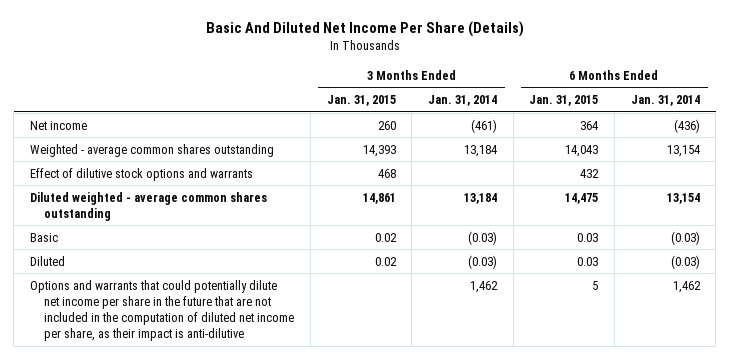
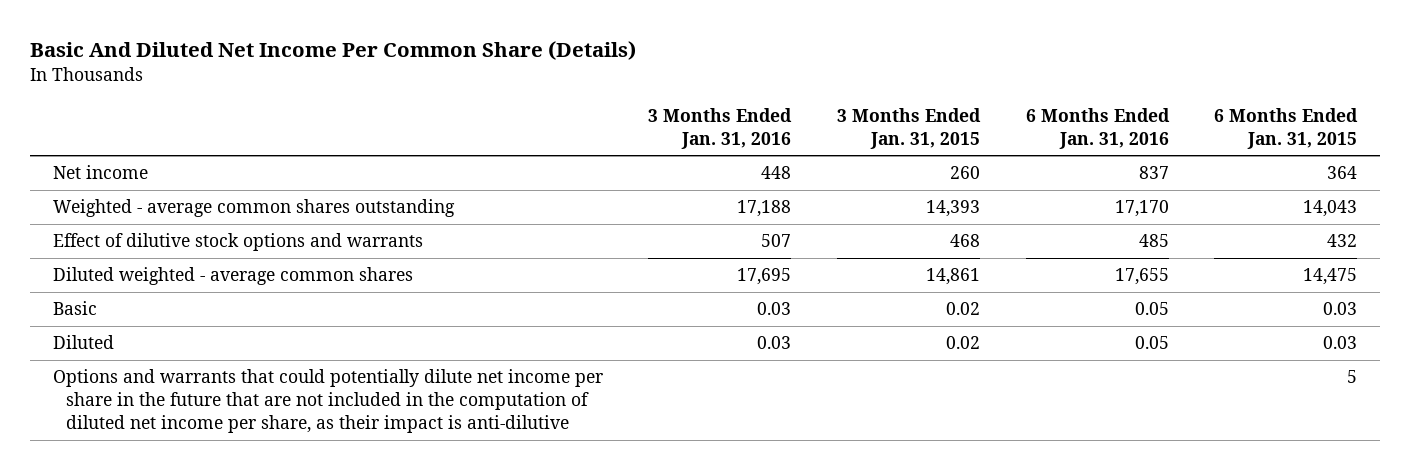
- Basic And Diluted Net Income Per Share (Details)
+ Basic And Diluted Net Income Per Common Share (Details)
- | 3 Months Ended Jan. 31, 2015 | 3 Months Ended Jan. 31, 2014 | 6 Months Ended Jan. 31, 2015 | 6 Months Ended Jan. 31, 2014
+ | 3 Months Ended Jan. 31, 2016 | 3 Months Ended Jan. 31, 2015 | 6 Months Ended Jan. 31, 2016 | 6 Months Ended Jan. 31, 2015
- Diluted weighted - average common shares outstanding | 14,861 | 13,184 | 14,475 | 13,154
+ Diluted weighted - average common shares | 17,695 | 14,861 | 17,655 | 14,475

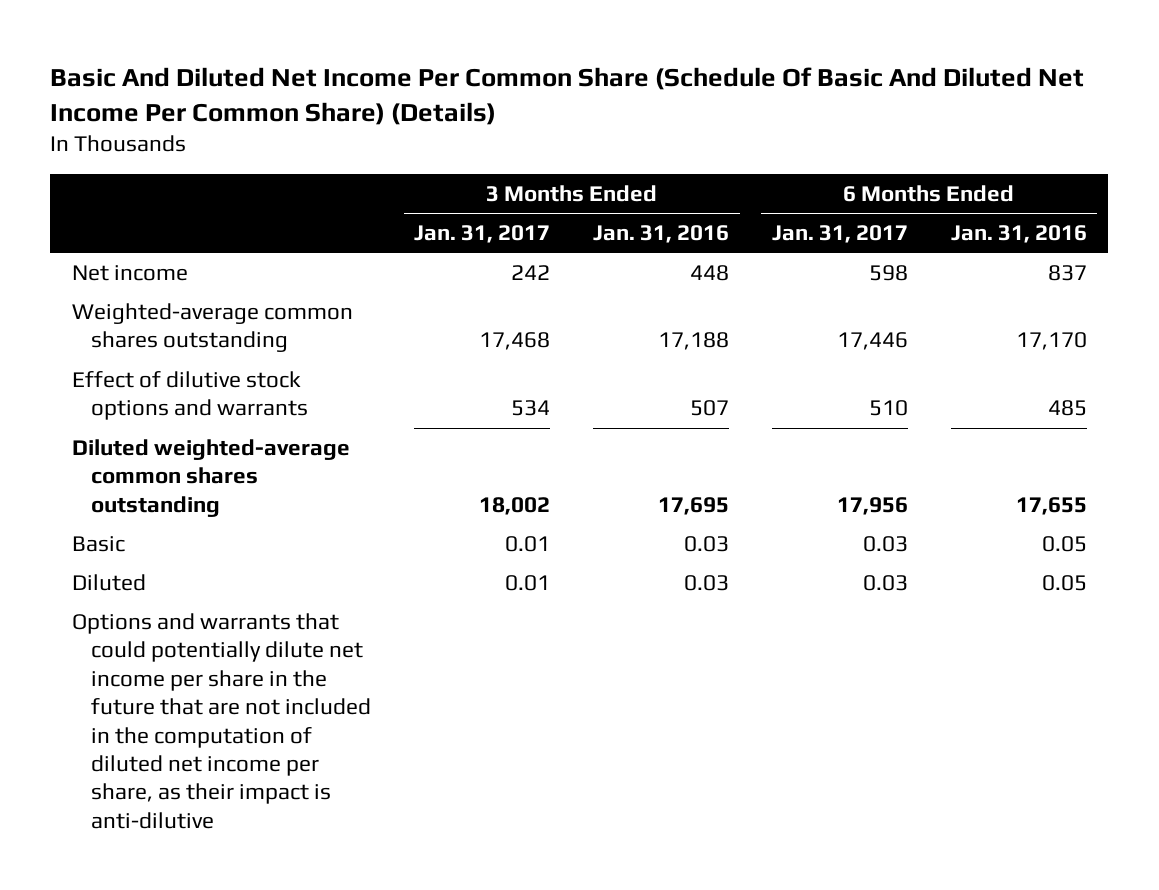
- Basic And Diluted Net Income Per Common Share (Details)
+ Basic And Diluted Net Income Per Common Share (Schedule Of Basic And Diluted Net Income Per Common Share) (Details)
- | 3 Months Ended Jan. 31, 2016 | 3 Months Ended Jan. 31, 2015 | 6 Months Ended Jan. 31, 2016 | 6 Months Ended Jan. 31, 2015
+ | 3 Months Ended Jan. 31, 2017 | 3 Months Ended Jan. 31, 2016 | 6 Months Ended Jan. 31, 2017 | 6 Months Ended Jan. 31, 2016
- Weighted - average common shares outstanding | 17,188 | 14,393 | 17,170 | 14,043
+ Weighted-average common shares outstanding | 17,468 | 17,188 | 17,446 | 17,170
- Diluted weighted - average common shares | 17,695 | 14,861 | 17,655 | 14,475
+ Diluted weighted-average common shares outstanding | 18,002 | 17,695 | 17,956 | 17,655

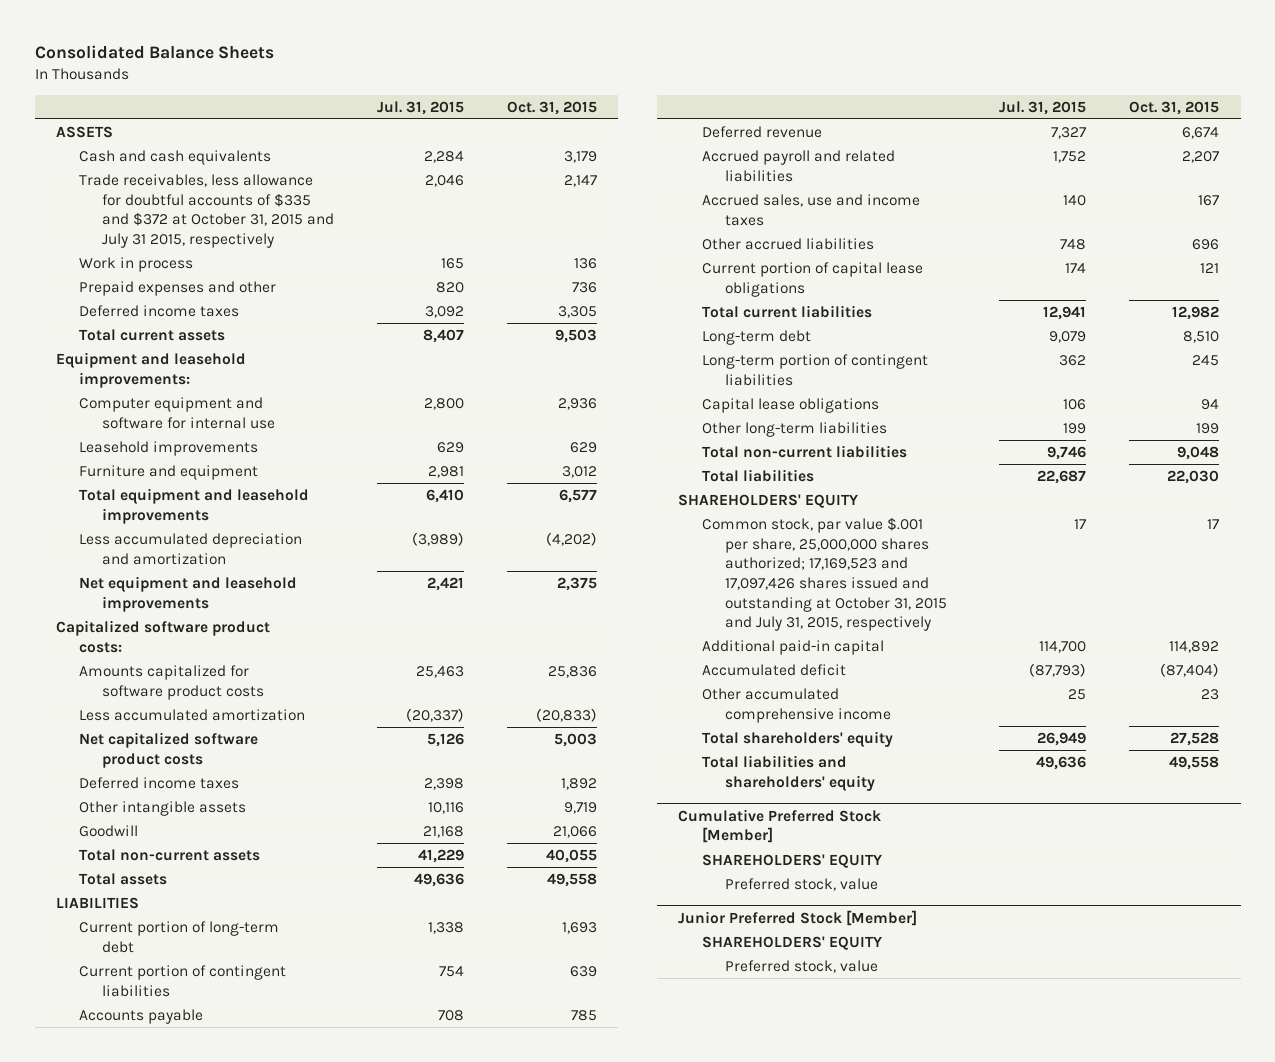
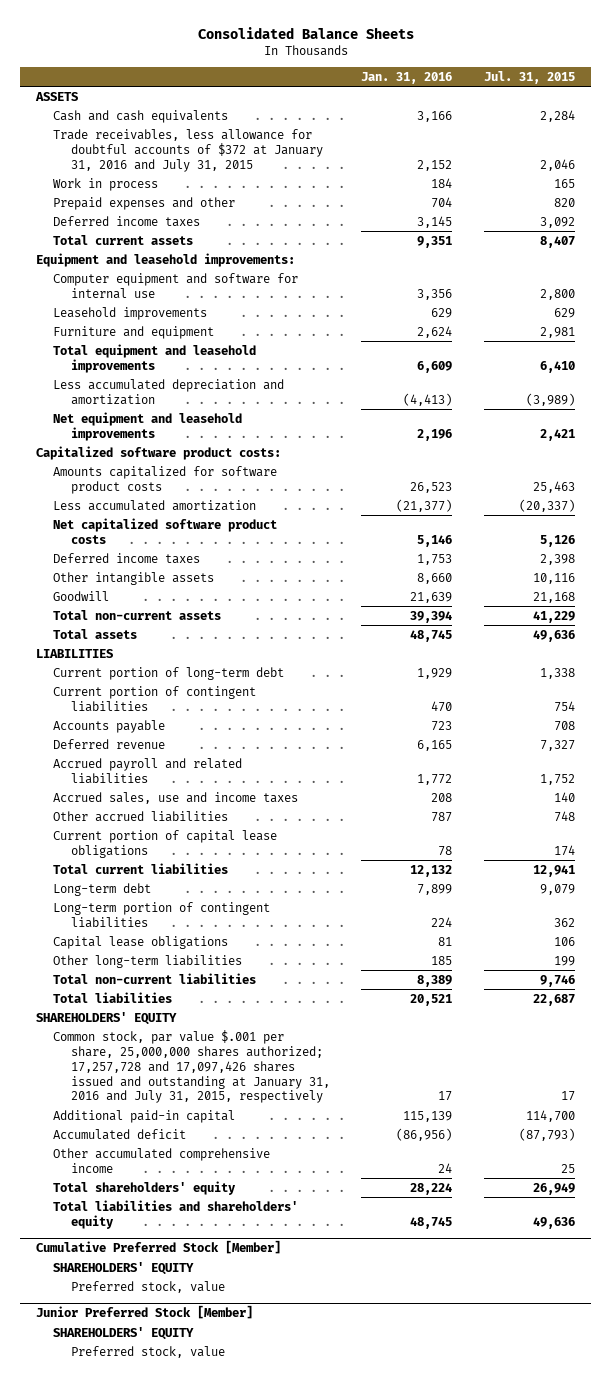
- | Jul. 31, 2015 | Oct. 31, 2015
+ | Jan. 31, 2016 | Jul. 31, 2015
- Trade receivables, less allowance for doubtful accounts of $335 and $372 at October 31, 2015 and July 31 2015, respectively | 2,046 | 2,147
+ Trade receivables, less allowance for doubtful accounts of $372 at January 31, 2016 and July 31, 2015 | 2,152 | 2,046
- Common stock, par value $.001 per share, 25,000,000 shares authorized; 17,169,523 and 17,097,426 shares issued and outstanding at October 31, 2015 and July 31, 2015, respectively | 17 | 17
+ Common stock, par value $.001 per share, 25,000,000 shares authorized; 17,257,728 and 17,097,426 shares issued and outstanding at January 31, 2016 and July 31, 2015, respectively | 17 | 17

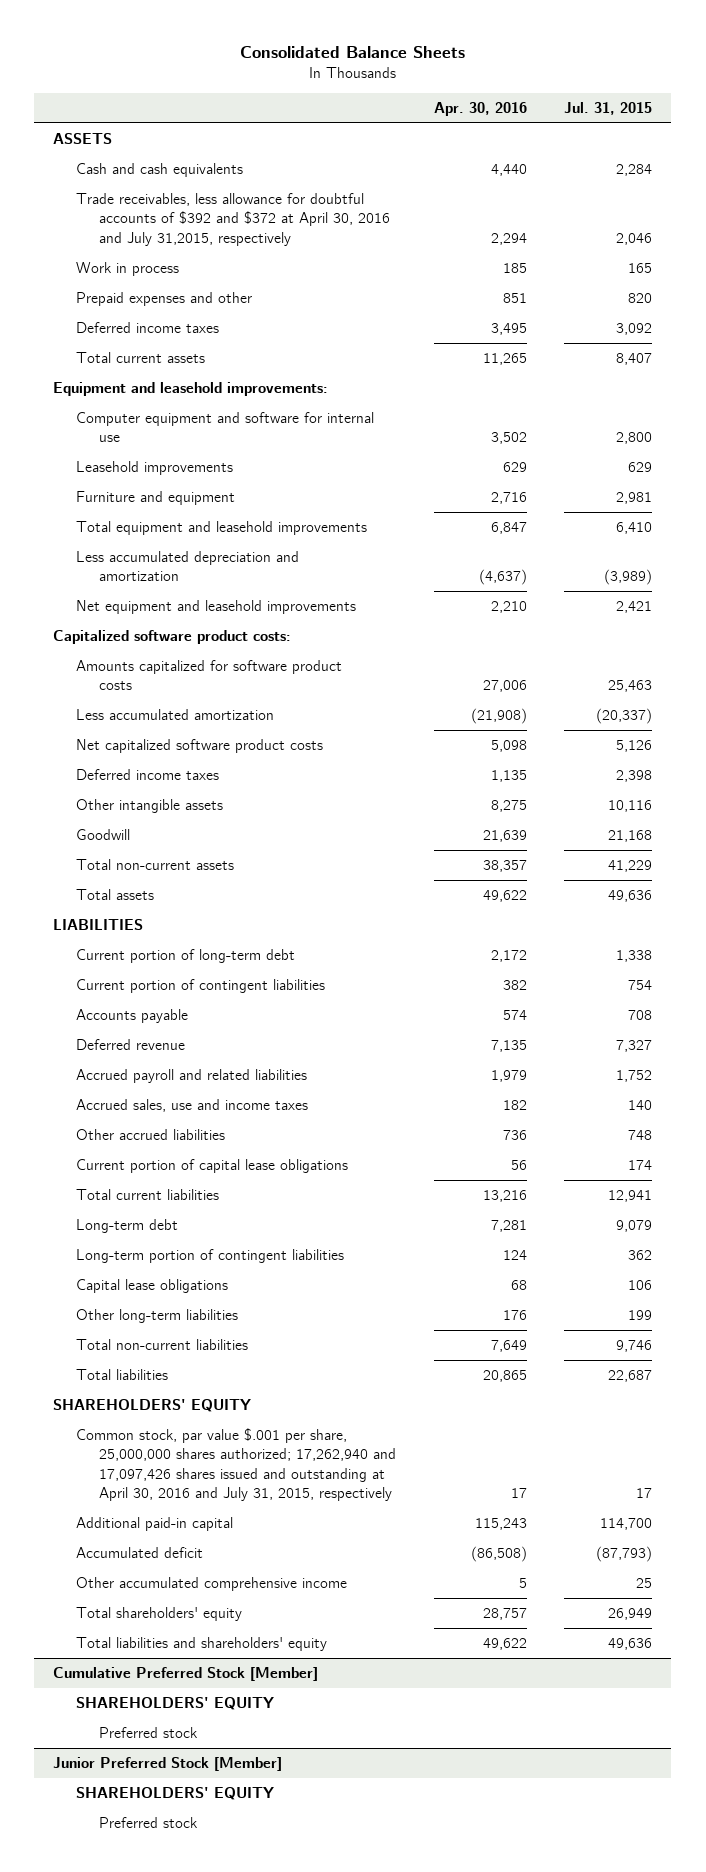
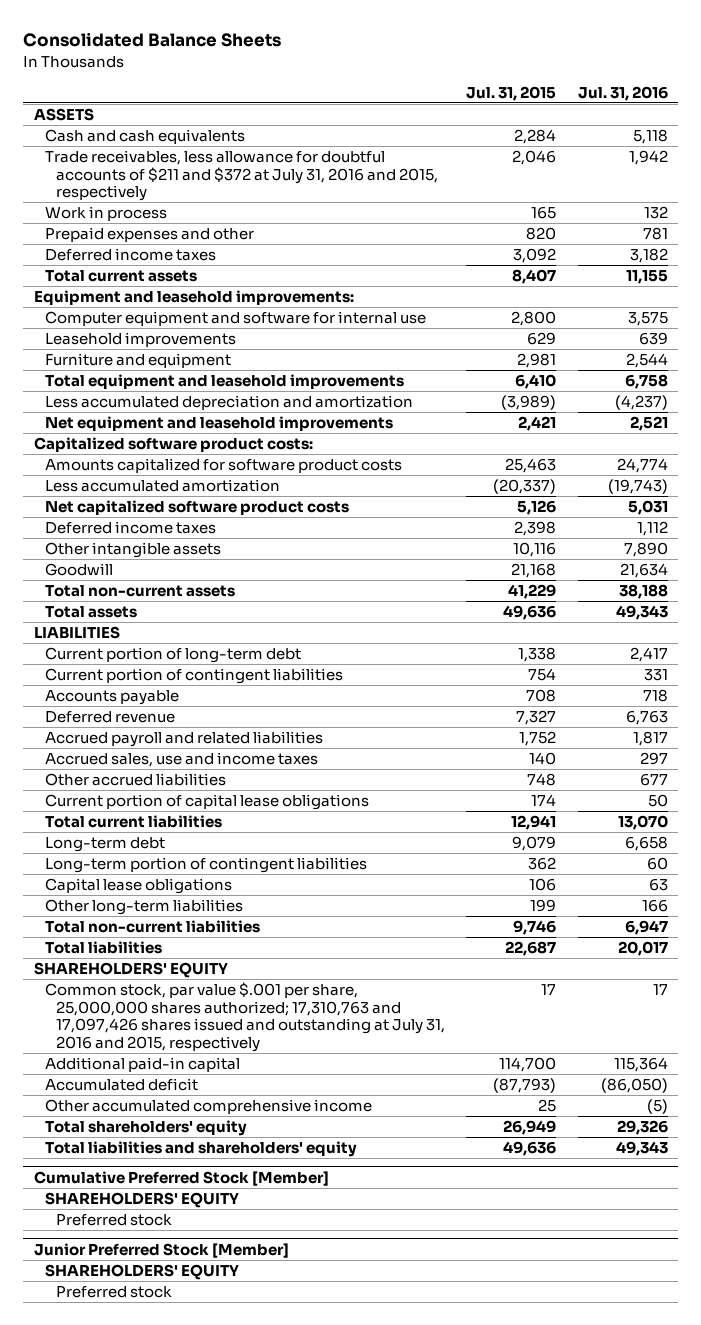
- | Apr. 30, 2016 | Jul. 31, 2015
+ | Jul. 31, 2015 | Jul. 31, 2016
- Trade receivables, less allowance for doubtful accounts of $392 and $372 at April 30, 2016 and July 31,2015, respectively | 2,294 | 2,046
+ Trade receivables, less allowance for doubtful accounts of $211 and $372 at July 31, 2016 and 2015, respectively | 2,046 | 1,942
- Common stock, par value $.001 per share, 25,000,000 shares authorized; 17,262,940 and 17,097,426 shares issued and outstanding at April 30, 2016 and July 31, 2015, respectively | 17 | 17
+ Common stock, par value $.001 per share, 25,000,000 shares authorized; 17,310,763 and 17,097,426 shares issued and outstanding at July 31, 2016 and 2015, respectively | 17 | 17

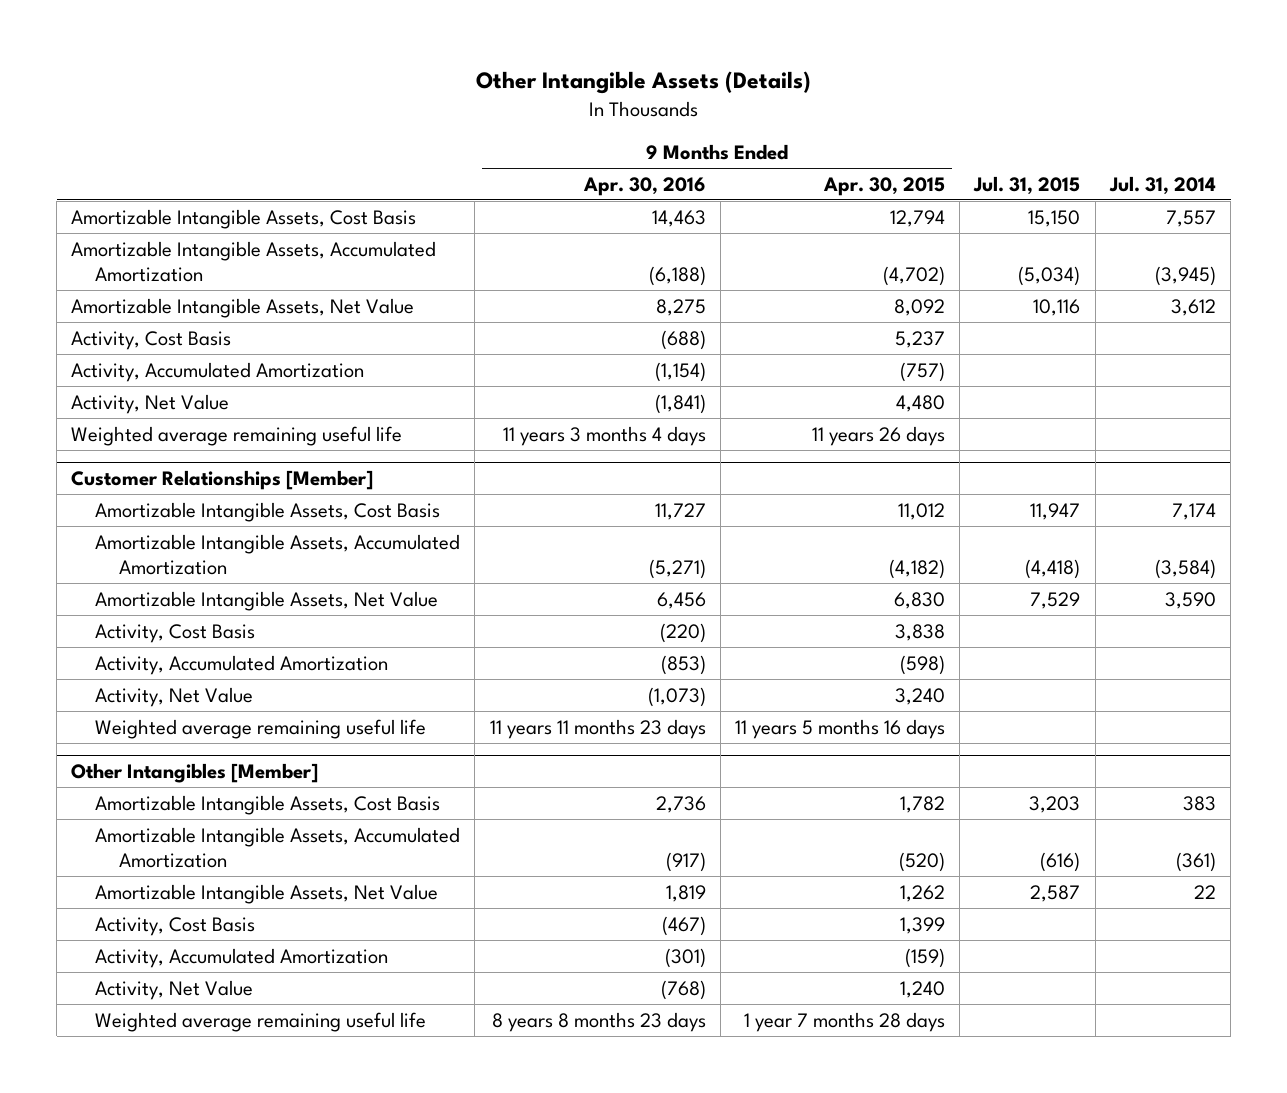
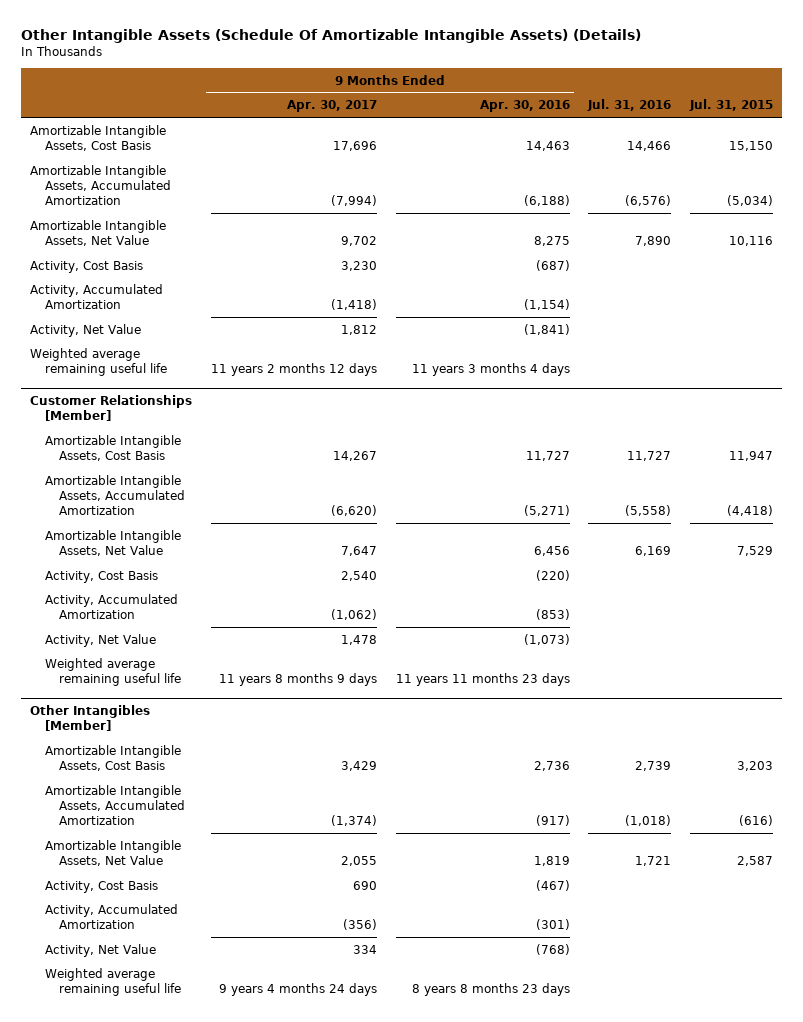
- Other Intangible Assets (Details)
+ Other Intangible Assets (Schedule Of Amortizable Intangible Assets) (Details)
- | 9 Months Ended Apr. 30, 2016 | 9 Months Ended Apr. 30, 2015 | Jul. 31, 2015 | Jul. 31, 2014
+ | 9 Months Ended Apr. 30, 2017 | 9 Months Ended Apr. 30, 2016 | Jul. 31, 2016 | Jul. 31, 2015
- Activity, Cost Basis | (688) | 5,237 | |
+ Activity, Cost Basis | 3,230 | (687) | |

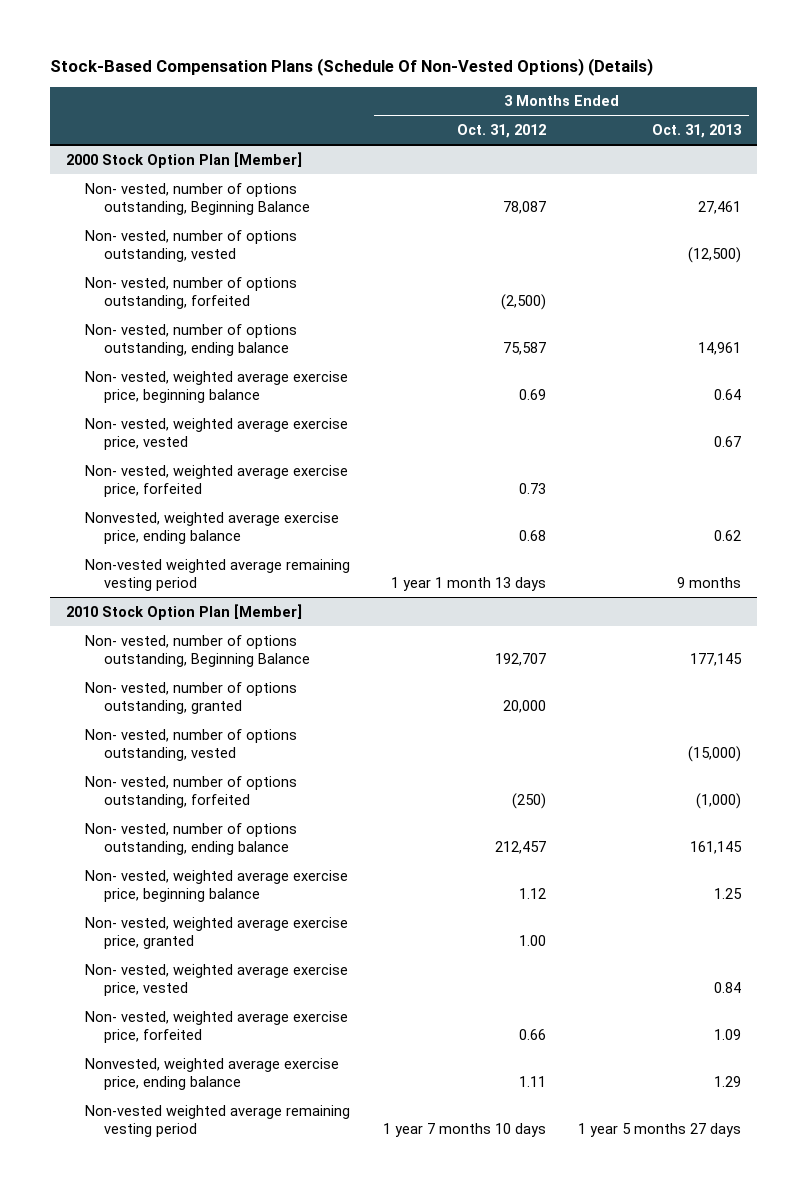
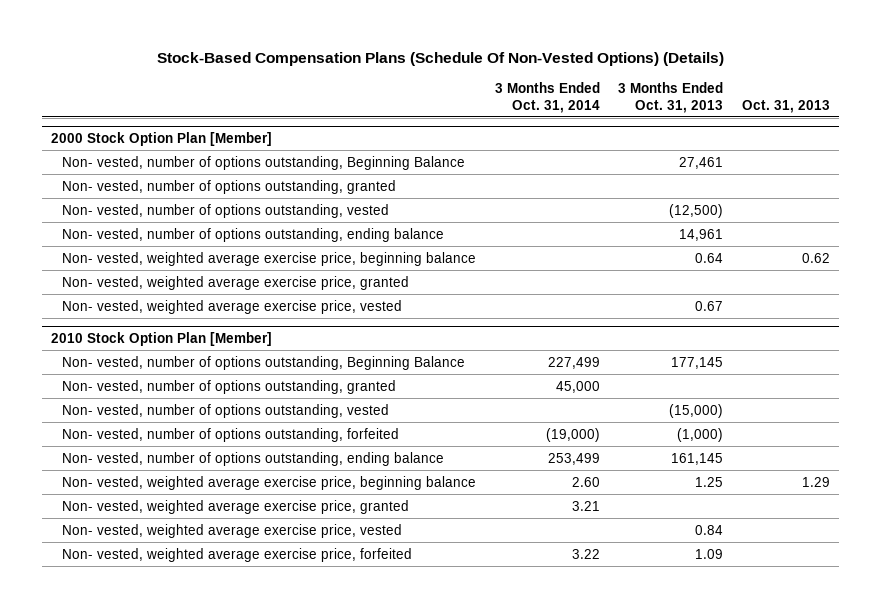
- | 3 Months Ended Oct. 31, 2012 | 3 Months Ended Oct. 31, 2013
+ | 3 Months Ended Oct. 31, 2014 | 3 Months Ended Oct. 31, 2013 | Oct. 31, 2013
@ 2000 Stock Option Plan [Member]
+ Non- vested, number of options outstanding, granted
- Non- vested, number of options outstanding, forfeited | (2,500) |
+ Non- vested, weighted average exercise price, granted
- Non- vested, weighted average exercise price, forfeited | 0.73 |
- Nonvested, weighted average exercise price, ending balance | 0.68 | 0.62
- Non-vested weighted average remaining vesting period | 1 year 1 month 13 days | 9 months
@ 2010 Stock Option Plan [Member]
- Nonvested, weighted average exercise price, ending balance | 1.11 | 1.29
- Non-vested weighted average remaining vesting period | 1 year 7 months 10 days | 1 year 5 months 27 days

